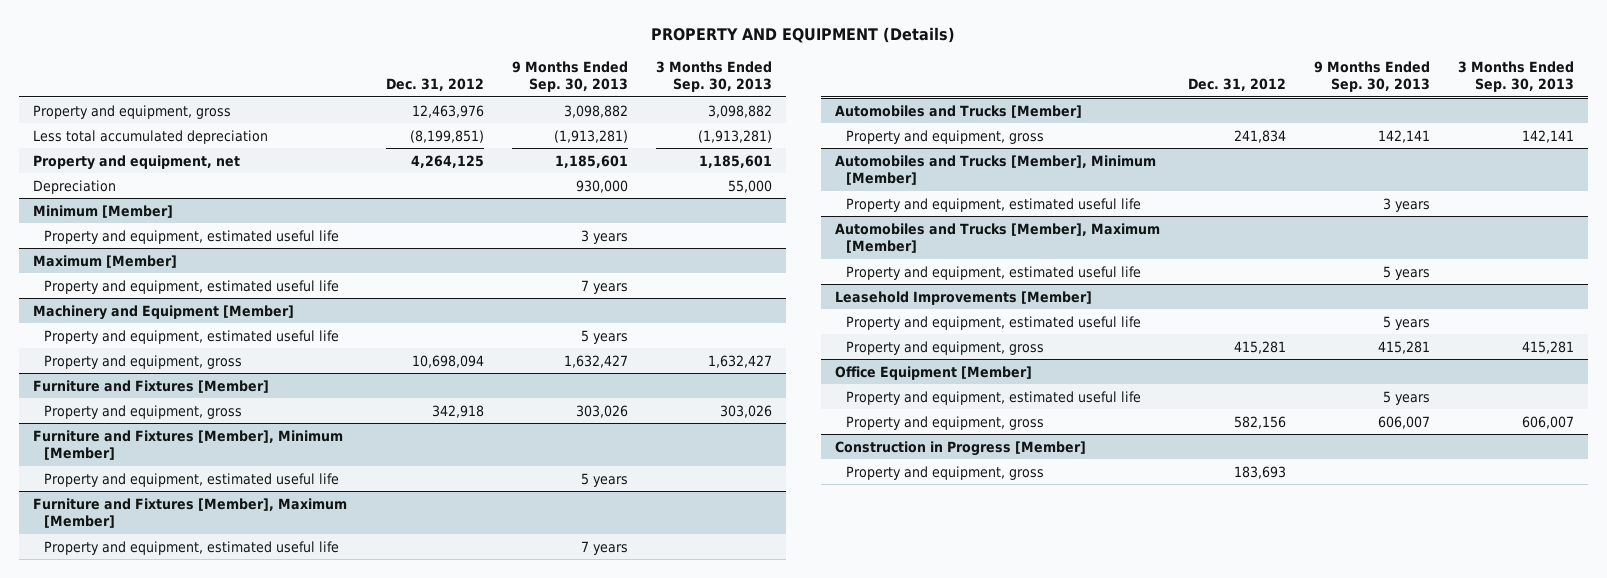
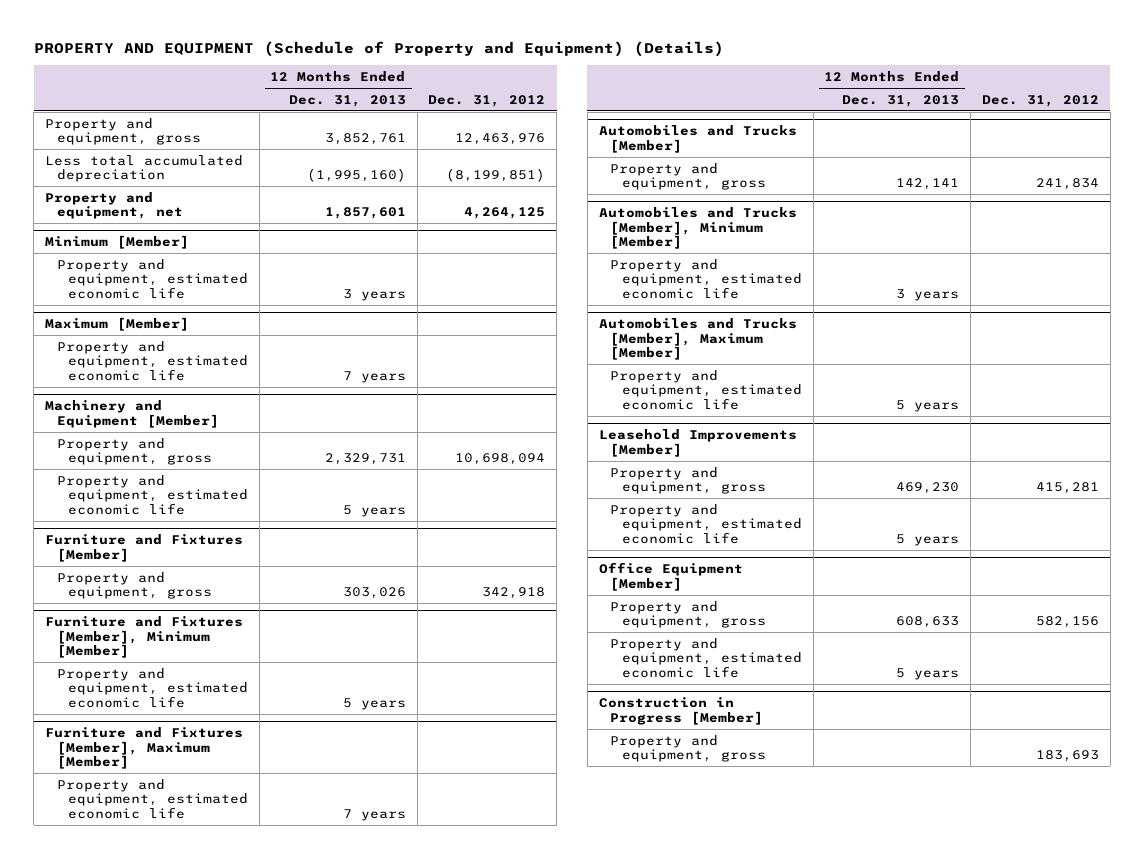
- PROPERTY AND EQUIPMENT (Details)
+ PROPERTY AND EQUIPMENT (Schedule of Property and Equipment) (Details)
- | Dec. 31, 2012 | 9 Months Ended Sep. 30, 2013 | 3 Months Ended Sep. 30, 2013
+ | 12 Months Ended Dec. 31, 2013 | Dec. 31, 2012
- Depreciation | | 930,000 | 55,000
@ Minimum [Member]
- Property and equipment, estimated useful life | | 3 years |
+ Property and equipment, estimated economic life | 3 years |
@ Maximum [Member]
- Property and equipment, estimated useful life | | 7 years |
+ Property and equipment, estimated economic life | 7 years |
@ Machinery and Equipment [Member]
- Property and equipment, estimated useful life | | 5 years |
+ Property and equipment, estimated economic life | 5 years |
@ Furniture and Fixtures [Member], Minimum [Member]
- Property and equipment, estimated useful life | | 5 years |
+ Property and equipment, estimated economic life | 5 years |
@ Furniture and Fixtures [Member], Maximum [Member]
- Property and equipment, estimated useful life | | 7 years |
+ Property and equipment, estimated economic life | 7 years |
@ Automobiles and Trucks [Member], Minimum [Member]
- Property and equipment, estimated useful life | | 3 years |
+ Property and equipment, estimated economic life | 3 years |
@ Automobiles and Trucks [Member], Maximum [Member]
- Property and equipment, estimated useful life | | 5 years |
+ Property and equipment, estimated economic life | 5 years |
@ Leasehold Improvements [Member]
- Property and equipment, estimated useful life | | 5 years |
+ Property and equipment, estimated economic life | 5 years |
@ Office Equipment [Member]
- Property and equipment, estimated useful life | | 5 years |
+ Property and equipment, estimated economic life | 5 years |

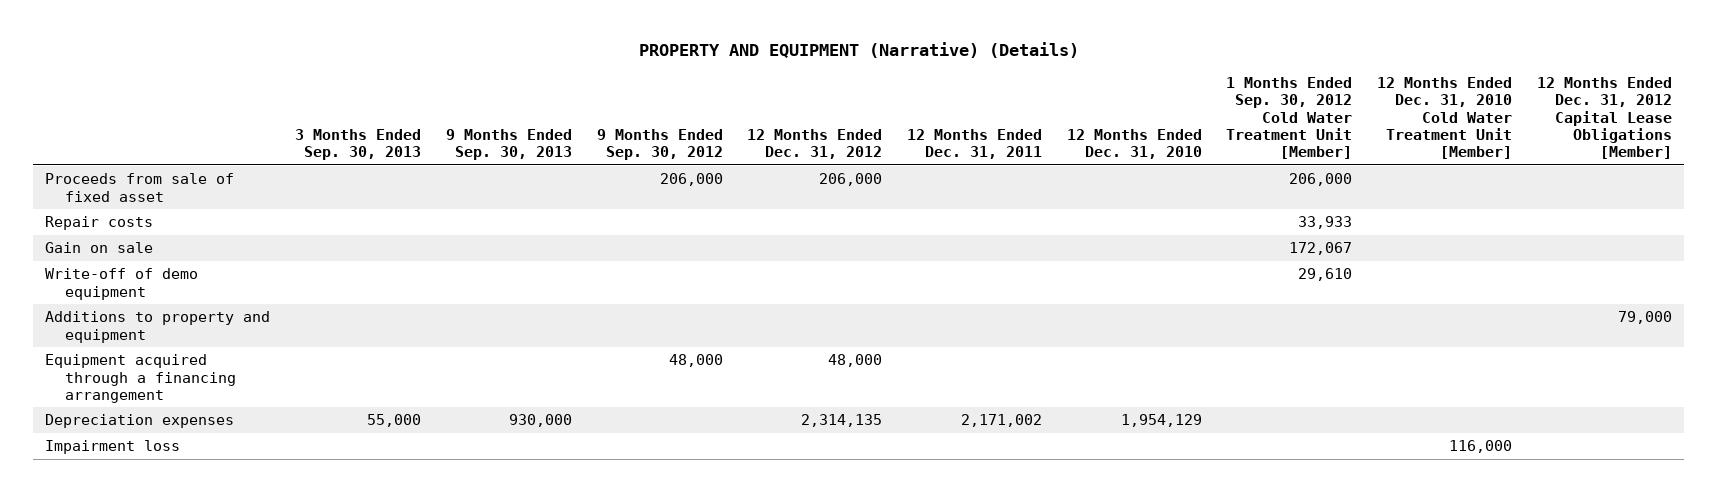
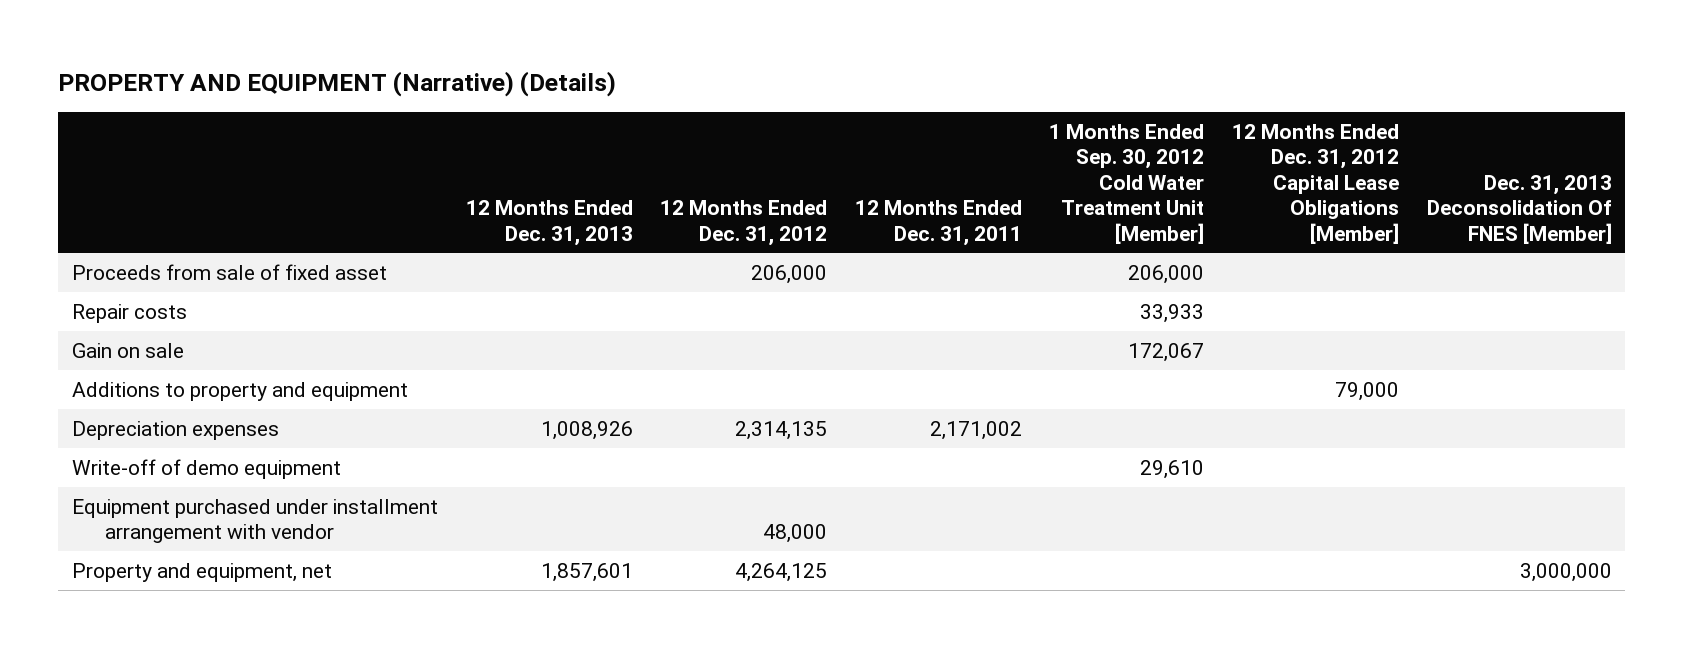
- | 3 Months Ended Sep. 30, 2013 | 9 Months Ended Sep. 30, 2013 | 9 Months Ended Sep. 30, 2012 | 12 Months Ended Dec. 31, 2012 | 12 Months Ended Dec. 31, 2011 | 12 Months Ended Dec. 31, 2010 | 1 Months Ended Sep. 30, 2012 Cold Water Treatment Unit [Member] | 12 Months Ended Dec. 31, 2010 Cold Water Treatment Unit [Member] | 12 Months Ended Dec. 31, 2012 Capital Lease Obligations [Member]
+ | 12 Months Ended Dec. 31, 2013 | 12 Months Ended Dec. 31, 2012 | 12 Months Ended Dec. 31, 2011 | 1 Months Ended Sep. 30, 2012 Cold Water Treatment Unit [Member] | 12 Months Ended Dec. 31, 2012 Capital Lease Obligations [Member] | Dec. 31, 2013 Deconsolidation Of FNES [Member]
- Equipment acquired through a financing arrangement | | | 48,000 | 48,000 | | | | |
- Impairment loss | | | | | | | | 116,000 |
moved down: Write-off of demo equipment | | | | 29,610 | |
+ Equipment purchased under installment arrangement with vendor | | 48,000 | | | |
+ Property and equipment, net | 1,857,601 | 4,264,125 | | | | 3,000,000

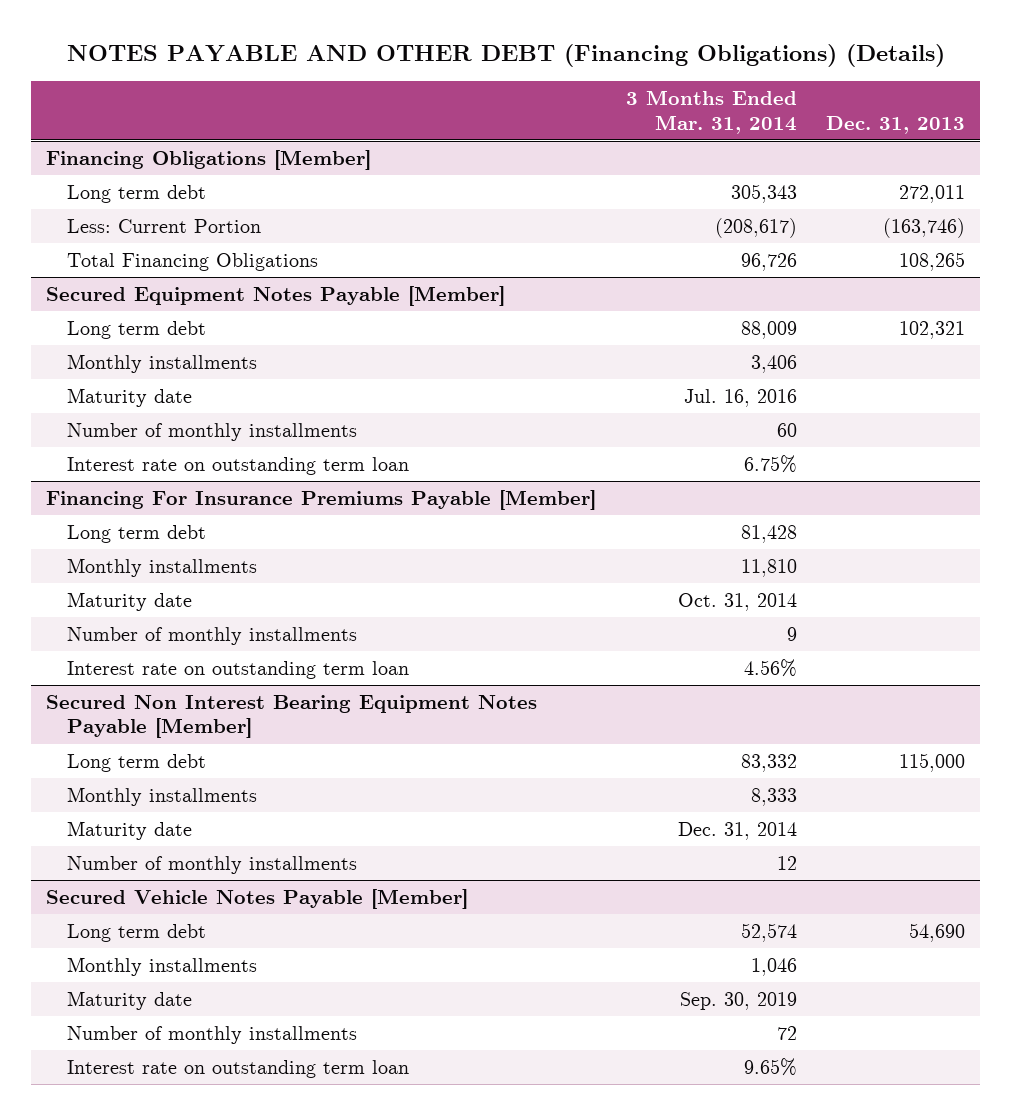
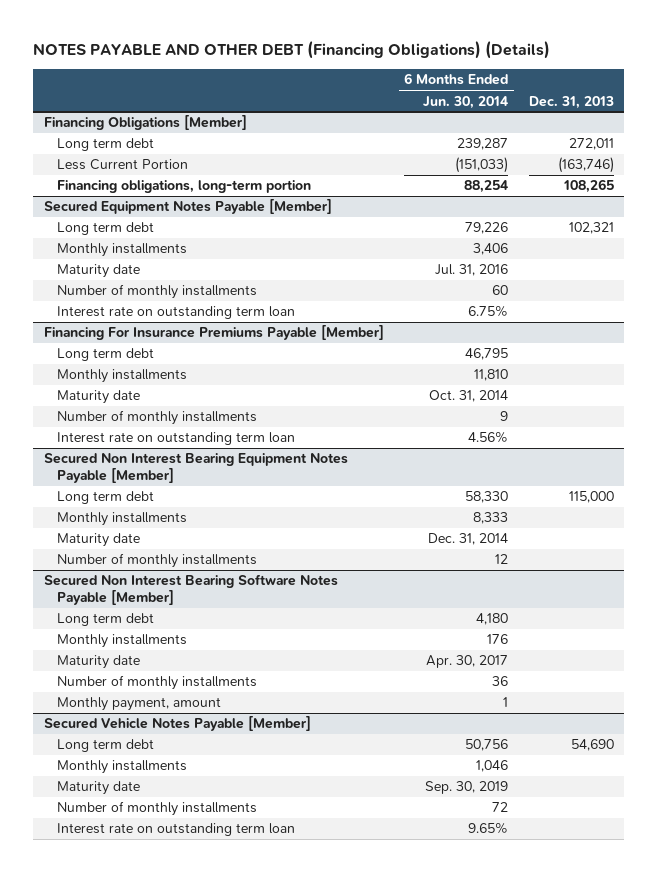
- | 3 Months Ended Mar. 31, 2014 | Dec. 31, 2013
+ | 6 Months Ended Jun. 30, 2014 | Dec. 31, 2013
@ Financing Obligations [Member]
- Less: Current Portion | (208,617) | (163,746)
- Total Financing Obligations | 96,726 | 108,265
+ Less Current Portion | (151,033) | (163,746)
+ Financing obligations, long-term portion | 88,254 | 108,265
+ Secured Non Interest Bearing Software Notes Payable [Member]
+ Long term debt | 4,180 |
+ Monthly installments | 176 |
+ Maturity date | Apr. 30, 2017 |
+ Number of monthly installments | 36 |
+ Monthly payment, amount | 1 |

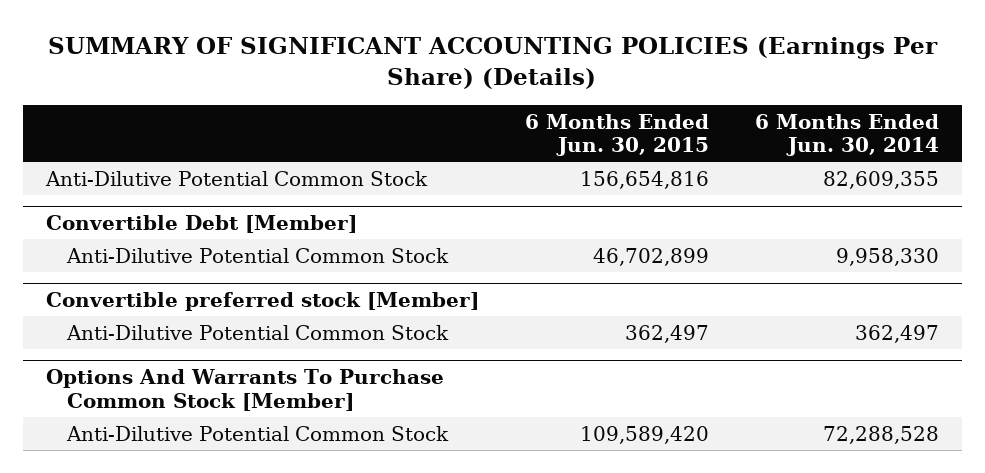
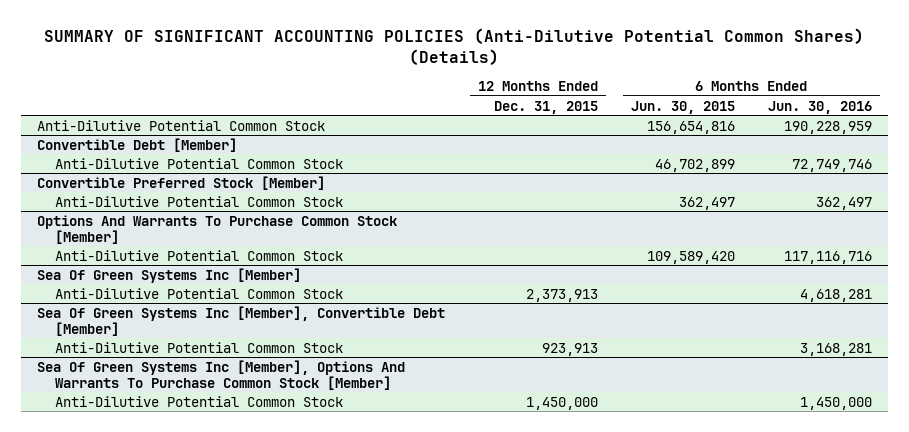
- SUMMARY OF SIGNIFICANT ACCOUNTING POLICIES (Earnings Per Share) (Details)
+ SUMMARY OF SIGNIFICANT ACCOUNTING POLICIES (Anti-Dilutive Potential Common Shares) (Details)
- | 6 Months Ended Jun. 30, 2015 | 6 Months Ended Jun. 30, 2014
+ | 12 Months Ended Dec. 31, 2015 | 6 Months Ended Jun. 30, 2015 | 6 Months Ended Jun. 30, 2016
- Convertible preferred stock [Member]
+ Convertible Preferred Stock [Member]
+ Sea Of Green Systems Inc [Member]
+ Anti-Dilutive Potential Common Stock | 2,373,913 | | 4,618,281
+ Sea Of Green Systems Inc [Member], Convertible Debt [Member]
+ Anti-Dilutive Potential Common Stock | 923,913 | | 3,168,281
+ Sea Of Green Systems Inc [Member], Options And Warrants To Purchase Common Stock [Member]
+ Anti-Dilutive Potential Common Stock | 1,450,000 | | 1,450,000

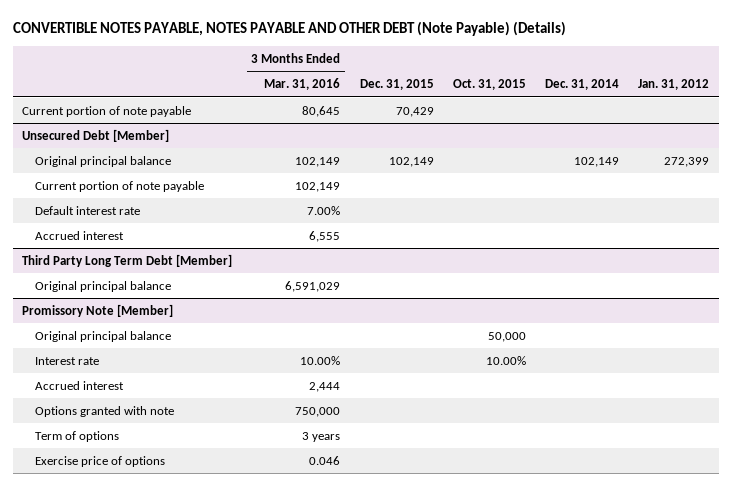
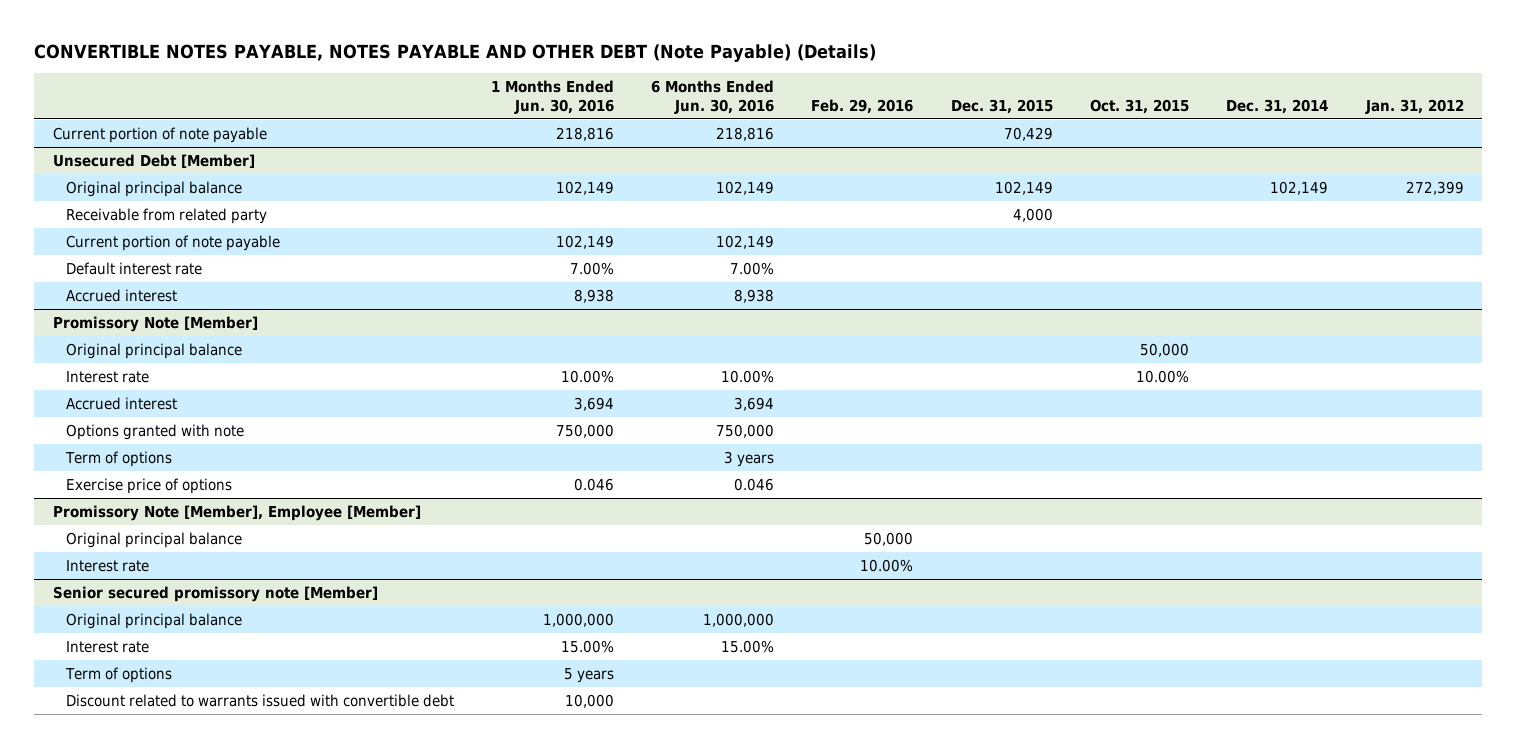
- | 3 Months Ended Mar. 31, 2016 | Dec. 31, 2015 | Oct. 31, 2015 | Dec. 31, 2014 | Jan. 31, 2012
+ | 1 Months Ended Jun. 30, 2016 | 6 Months Ended Jun. 30, 2016 | Feb. 29, 2016 | Dec. 31, 2015 | Oct. 31, 2015 | Dec. 31, 2014 | Jan. 31, 2012
@ Unsecured Debt [Member]
+ Receivable from related party | | | | 4,000 | | |
- Third Party Long Term Debt [Member]
- Original principal balance | 6,591,029 | | | |
+ Promissory Note [Member], Employee [Member]
+ Original principal balance | | | 50,000 | | | |
+ Interest rate | | | 10.00% | | | |
+ Senior secured promissory note [Member]
+ Original principal balance | 1,000,000 | 1,000,000 | | | | |
+ Interest rate | 15.00% | 15.00% | | | | |
+ Term of options | 5 years | | | | | |
+ Discount related to warrants issued with convertible debt | 10,000 | | | | | |

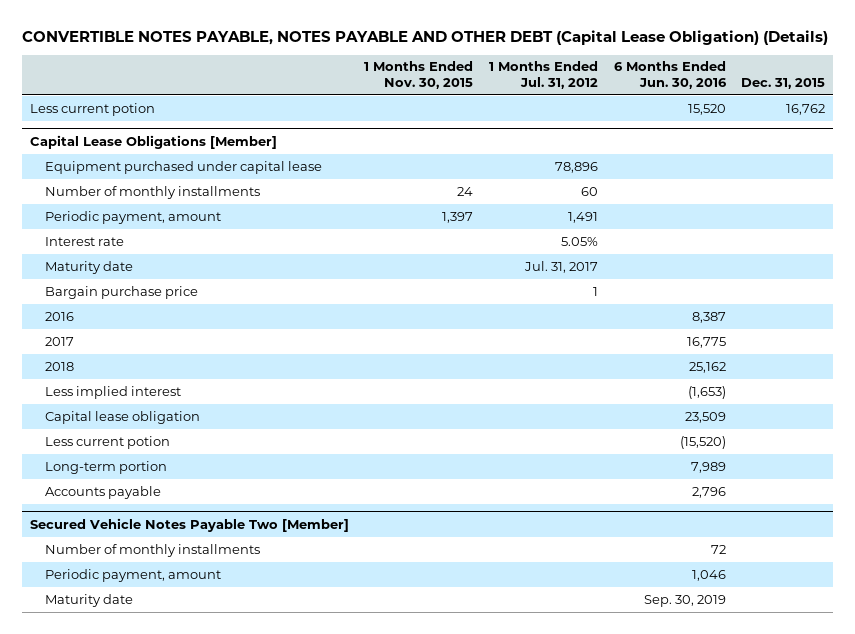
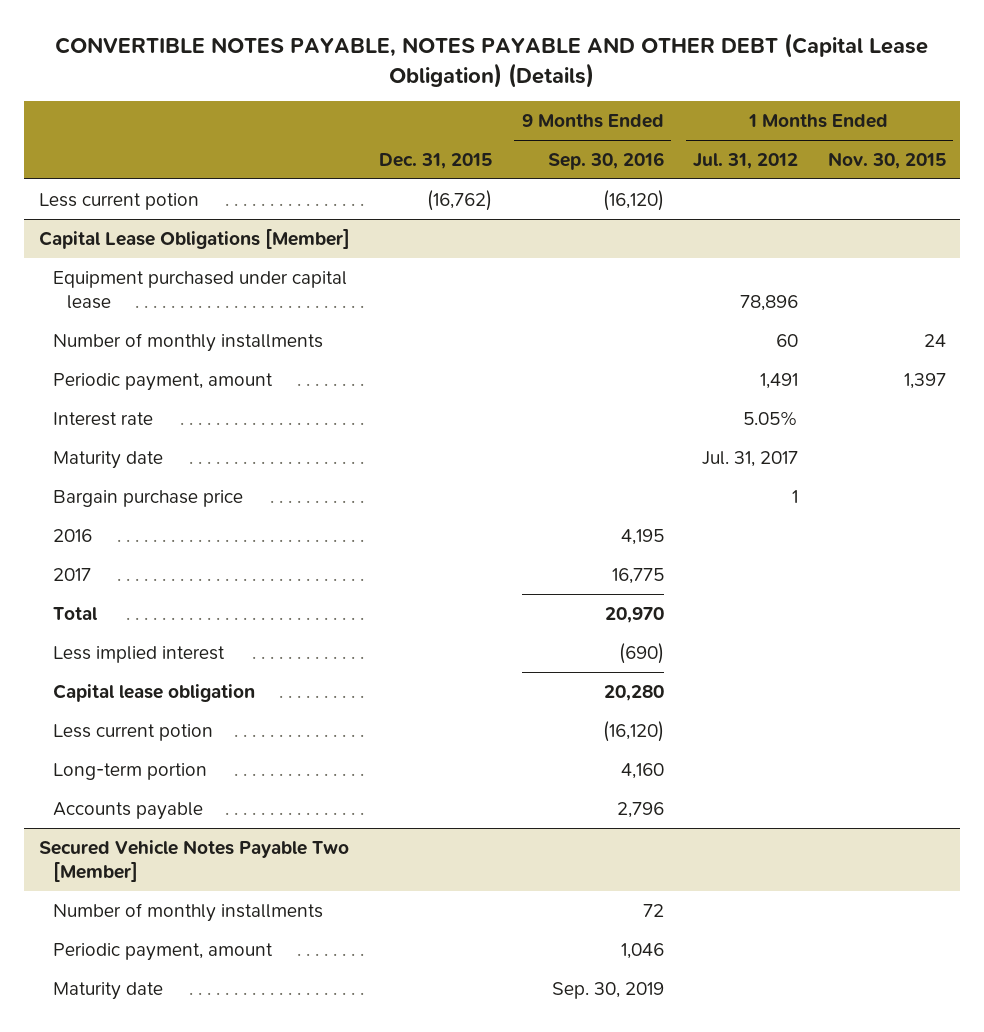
- | 1 Months Ended Nov. 30, 2015 | 1 Months Ended Jul. 31, 2012 | 6 Months Ended Jun. 30, 2016 | Dec. 31, 2015
+ | Dec. 31, 2015 | 9 Months Ended Sep. 30, 2016 | 1 Months Ended Jul. 31, 2012 | 1 Months Ended Nov. 30, 2015
- Less current potion | | | 15,520 | 16,762
+ Less current potion | (16,762) | (16,120) | |
@ Capital Lease Obligations [Member]
- 2018 | | | 25,162 |
+ Total | | 20,970 | |

